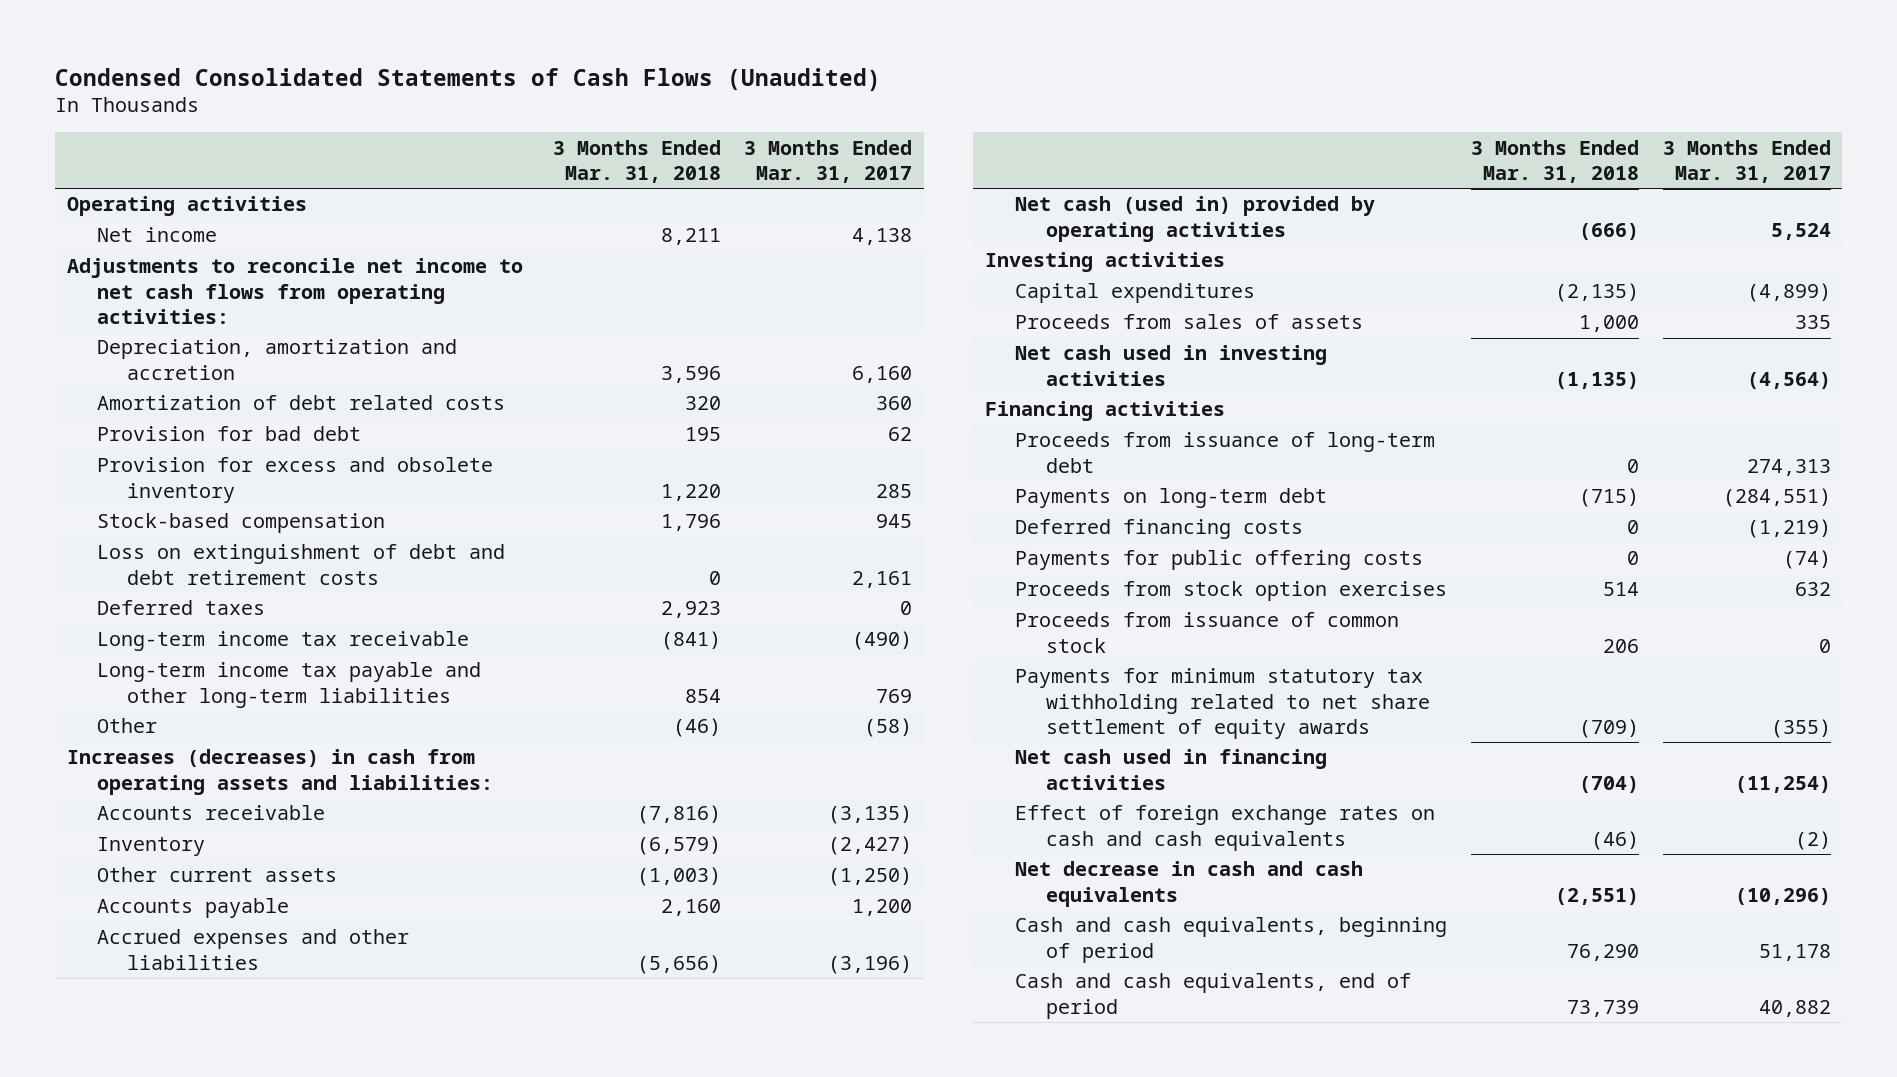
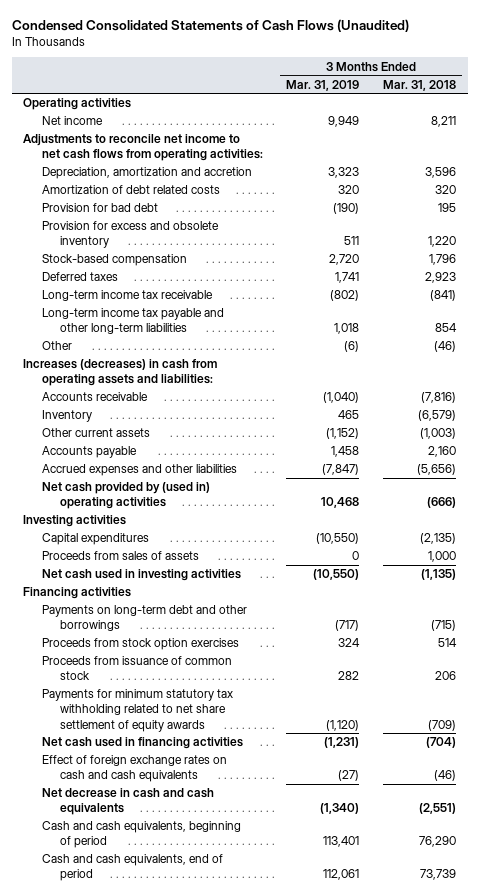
- | 3 Months Ended Mar. 31, 2018 | 3 Months Ended Mar. 31, 2017
+ | 3 Months Ended Mar. 31, 2019 | 3 Months Ended Mar. 31, 2018
- Loss on extinguishment of debt and debt retirement costs | 0 | 2,161
- Net cash (used in) provided by operating activities | (666) | 5,524
+ Net cash provided by (used in) operating activities | 10,468 | (666)
- Proceeds from issuance of long-term debt | 0 | 274,313
- Payments on long-term debt | (715) | (284,551)
- Deferred financing costs | 0 | (1,219)
- Payments for public offering costs | 0 | (74)
+ Payments on long-term debt and other borrowings | (717) | (715)

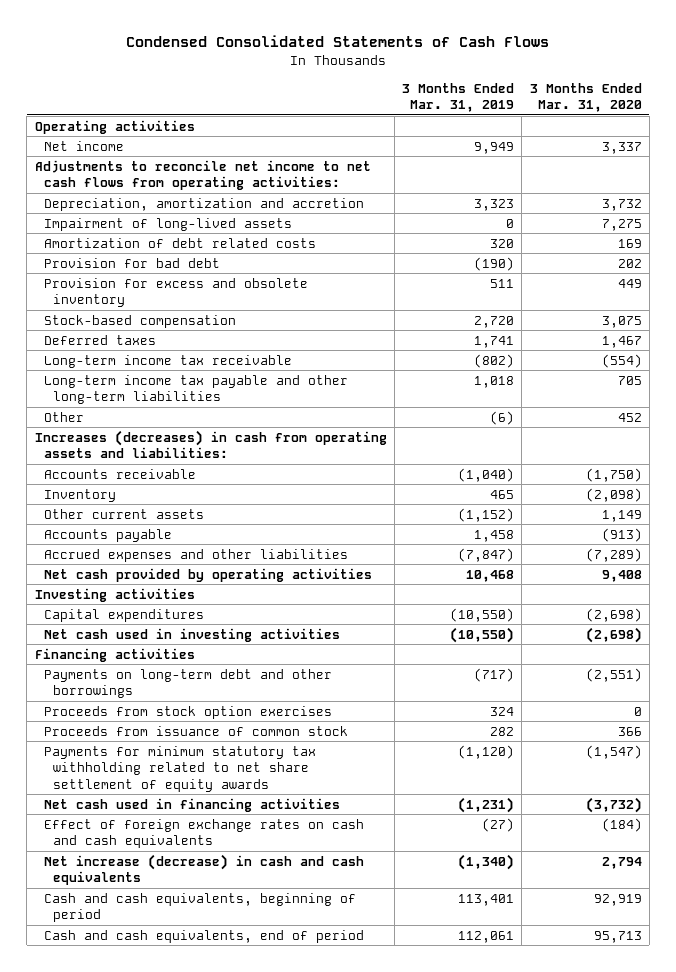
- Condensed Consolidated Statements of Cash Flows (Unaudited)
+ Condensed Consolidated Statements of Cash Flows
- | 3 Months Ended Mar. 31, 2019 | 3 Months Ended Mar. 31, 2018
+ | 3 Months Ended Mar. 31, 2019 | 3 Months Ended Mar. 31, 2020
+ Impairment of long-lived assets | 0 | 7,275
- Net cash provided by (used in) operating activities | 10,468 | (666)
+ Net cash provided by operating activities | 10,468 | 9,408
- Proceeds from sales of assets | 0 | 1,000
- Net decrease in cash and cash equivalents | (1,340) | (2,551)
+ Net increase (decrease) in cash and cash equivalents | (1,340) | 2,794

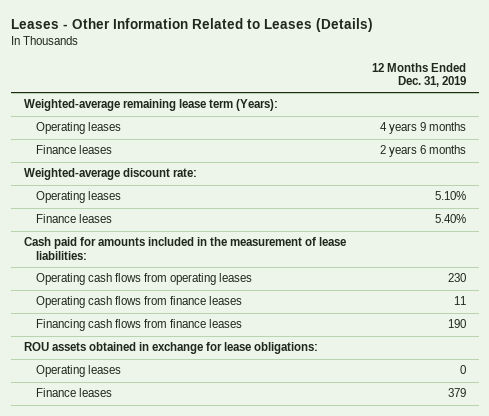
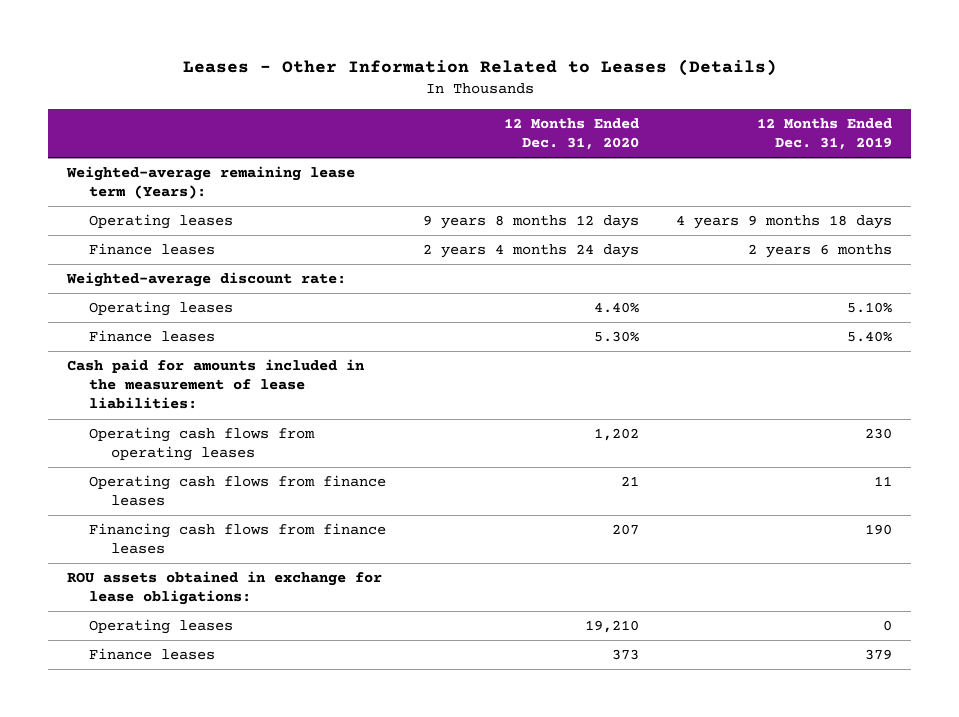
- | 12 Months Ended Dec. 31, 2019
+ | 12 Months Ended Dec. 31, 2020 | 12 Months Ended Dec. 31, 2019
- Operating leases | 4 years 9 months
+ Operating leases | 9 years 8 months 12 days | 4 years 9 months 18 days

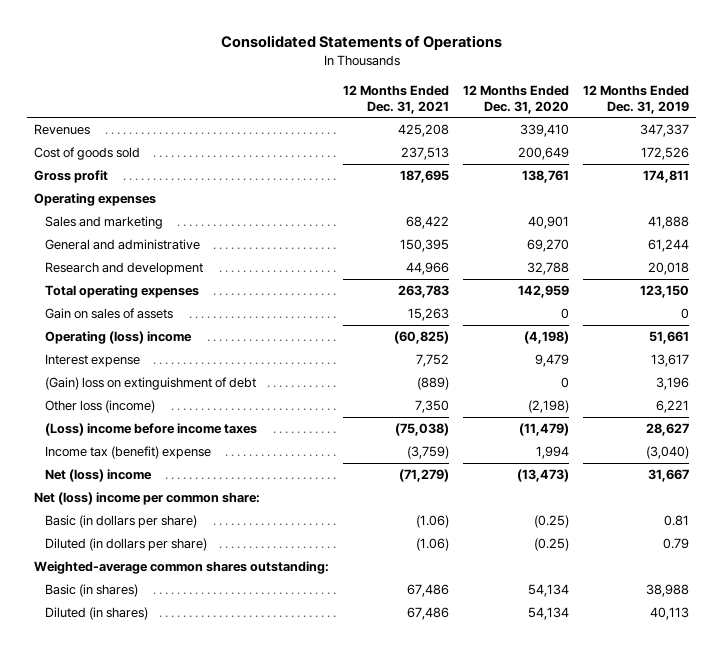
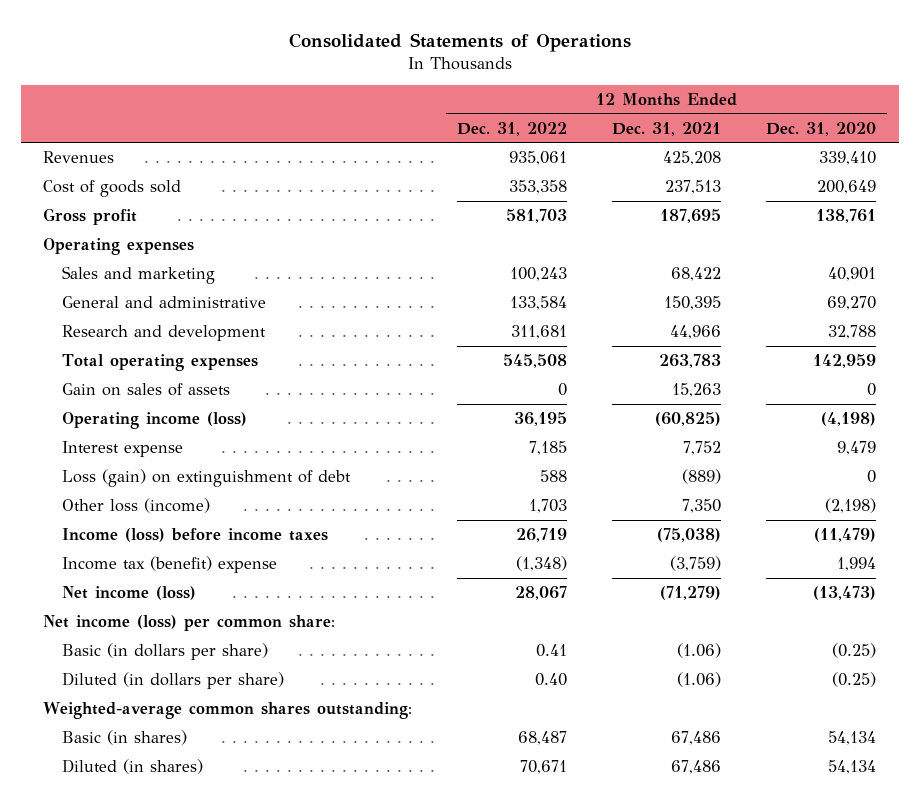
- | 12 Months Ended Dec. 31, 2021 | 12 Months Ended Dec. 31, 2020 | 12 Months Ended Dec. 31, 2019
+ | 12 Months Ended Dec. 31, 2022 | 12 Months Ended Dec. 31, 2021 | 12 Months Ended Dec. 31, 2020
- Operating (loss) income | (60,825) | (4,198) | 51,661
+ Operating income (loss) | 36,195 | (60,825) | (4,198)
- (Gain) loss on extinguishment of debt | (889) | 0 | 3,196
+ Loss (gain) on extinguishment of debt | 588 | (889) | 0
- (Loss) income before income taxes | (75,038) | (11,479) | 28,627
+ Income (loss) before income taxes | 26,719 | (75,038) | (11,479)
- Net (loss) income | (71,279) | (13,473) | 31,667
- Net (loss) income per common share:
+ Net income (loss) | 28,067 | (71,279) | (13,473)
+ Net income (loss) per common share:

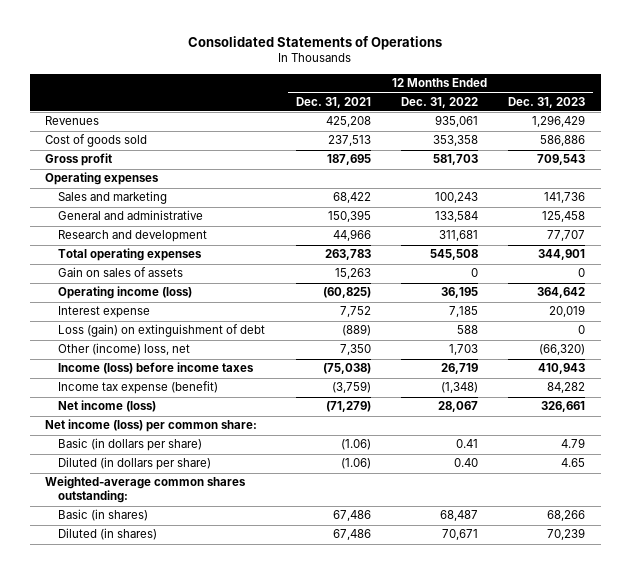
- | 12 Months Ended Dec. 31, 2022 | 12 Months Ended Dec. 31, 2021 | 12 Months Ended Dec. 31, 2020
+ | 12 Months Ended Dec. 31, 2021 | 12 Months Ended Dec. 31, 2022 | 12 Months Ended Dec. 31, 2023
- Other loss (income) | 1,703 | 7,350 | (2,198)
+ Other (income) loss, net | 7,350 | 1,703 | (66,320)
- Income tax (benefit) expense | (1,348) | (3,759) | 1,994
+ Income tax expense (benefit) | (3,759) | (1,348) | 84,282

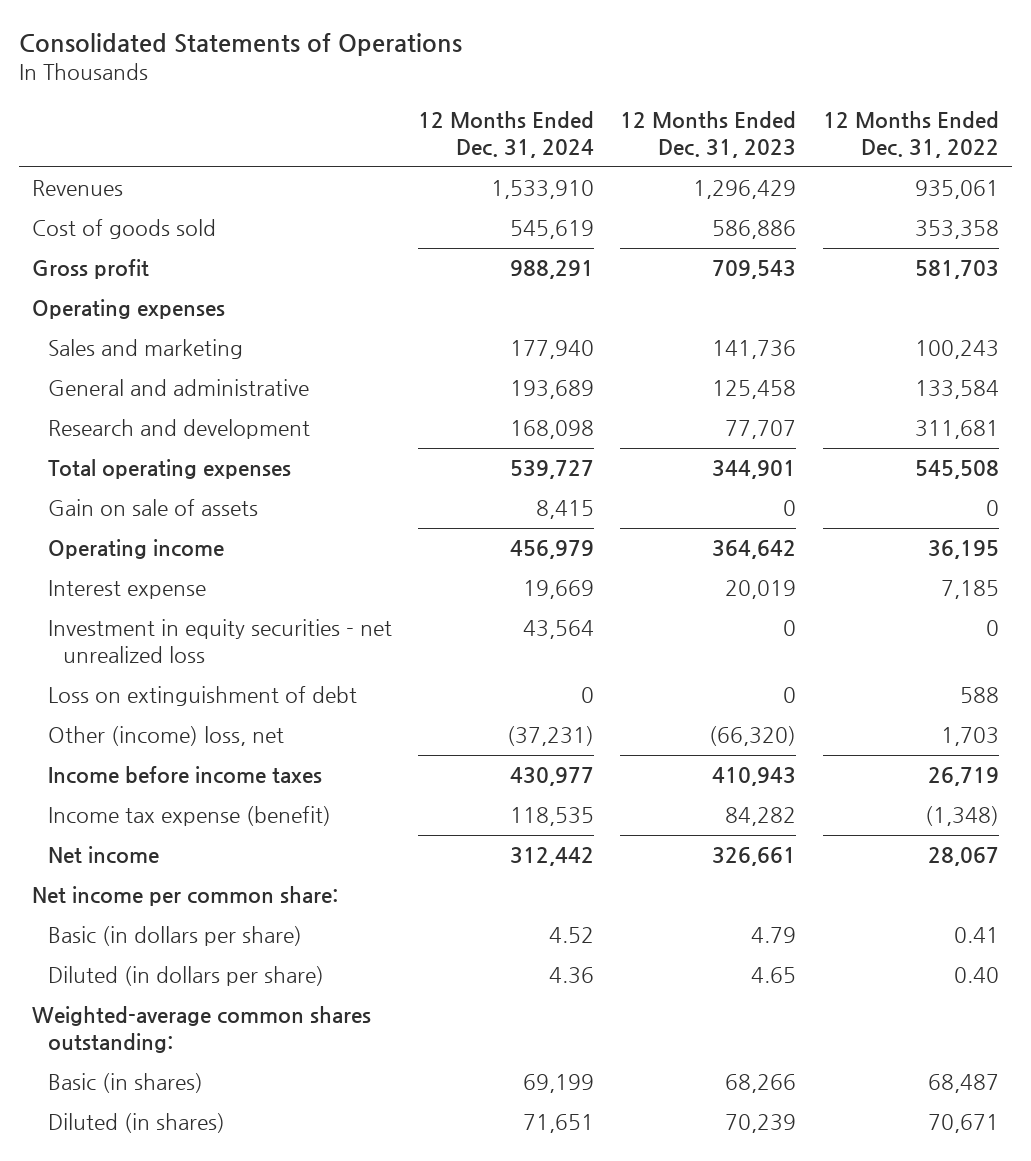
- | 12 Months Ended Dec. 31, 2021 | 12 Months Ended Dec. 31, 2022 | 12 Months Ended Dec. 31, 2023
+ | 12 Months Ended Dec. 31, 2024 | 12 Months Ended Dec. 31, 2023 | 12 Months Ended Dec. 31, 2022
- Gain on sales of assets | 15,263 | 0 | 0
- Operating income (loss) | (60,825) | 36,195 | 364,642
+ Gain on sale of assets | 8,415 | 0 | 0
+ Operating income | 456,979 | 364,642 | 36,195
- Loss (gain) on extinguishment of debt | (889) | 588 | 0
+ Investment in equity securities - net unrealized loss | 43,564 | 0 | 0
+ Loss on extinguishment of debt | 0 | 0 | 588
- Income (loss) before income taxes | (75,038) | 26,719 | 410,943
+ Income before income taxes | 430,977 | 410,943 | 26,719
- Net income (loss) | (71,279) | 28,067 | 326,661
- Net income (loss) per common share:
+ Net income | 312,442 | 326,661 | 28,067
+ Net income per common share:

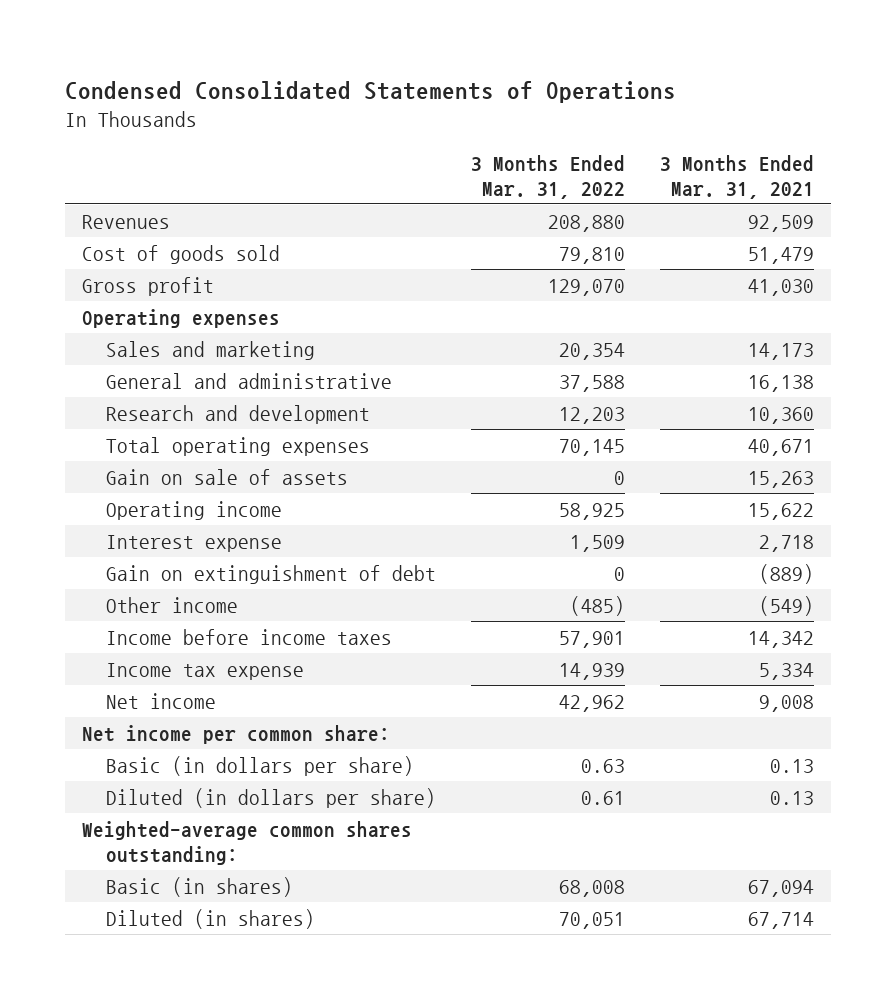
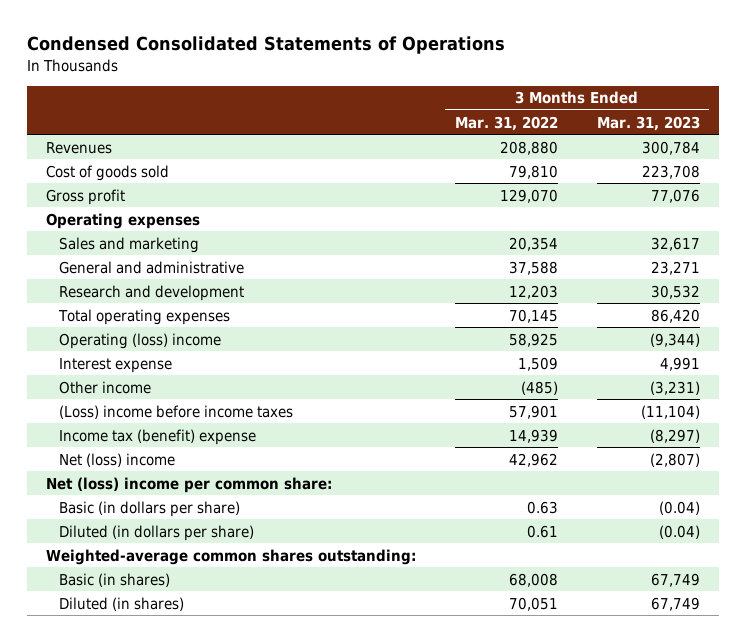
- | 3 Months Ended Mar. 31, 2022 | 3 Months Ended Mar. 31, 2021
+ | 3 Months Ended Mar. 31, 2022 | 3 Months Ended Mar. 31, 2023
- Gain on sale of assets | 0 | 15,263
- Operating income | 58,925 | 15,622
+ Operating (loss) income | 58,925 | (9,344)
- Gain on extinguishment of debt | 0 | (889)
- Income before income taxes | 57,901 | 14,342
- Income tax expense | 14,939 | 5,334
- Net income | 42,962 | 9,008
- Net income per common share:
+ (Loss) income before income taxes | 57,901 | (11,104)
+ Income tax (benefit) expense | 14,939 | (8,297)
+ Net (loss) income | 42,962 | (2,807)
+ Net (loss) income per common share:

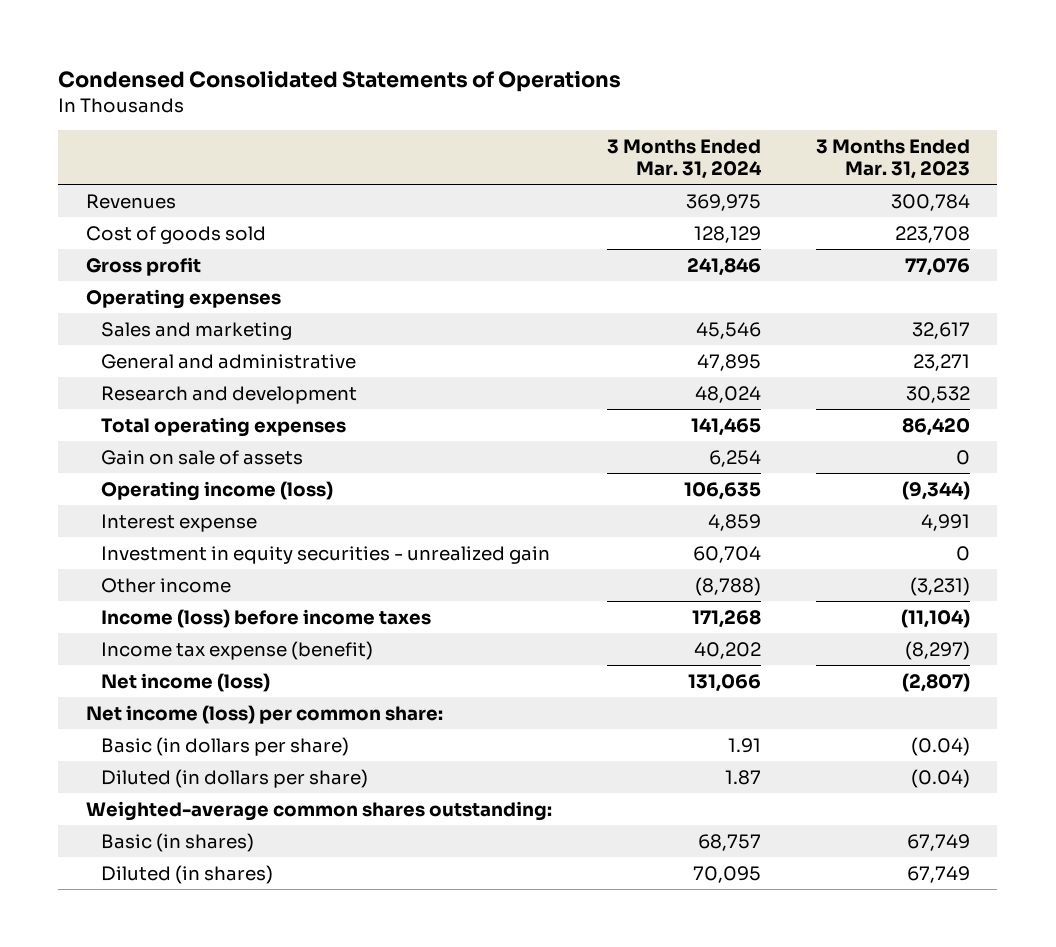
- | 3 Months Ended Mar. 31, 2022 | 3 Months Ended Mar. 31, 2023
+ | 3 Months Ended Mar. 31, 2024 | 3 Months Ended Mar. 31, 2023
- Operating (loss) income | 58,925 | (9,344)
+ Gain on sale of assets | 6,254 | 0
+ Operating income (loss) | 106,635 | (9,344)
+ Investment in equity securities - unrealized gain | 60,704 | 0
- (Loss) income before income taxes | 57,901 | (11,104)
- Income tax (benefit) expense | 14,939 | (8,297)
- Net (loss) income | 42,962 | (2,807)
- Net (loss) income per common share:
+ Income (loss) before income taxes | 171,268 | (11,104)
+ Income tax expense (benefit) | 40,202 | (8,297)
+ Net income (loss) | 131,066 | (2,807)
+ Net income (loss) per common share:

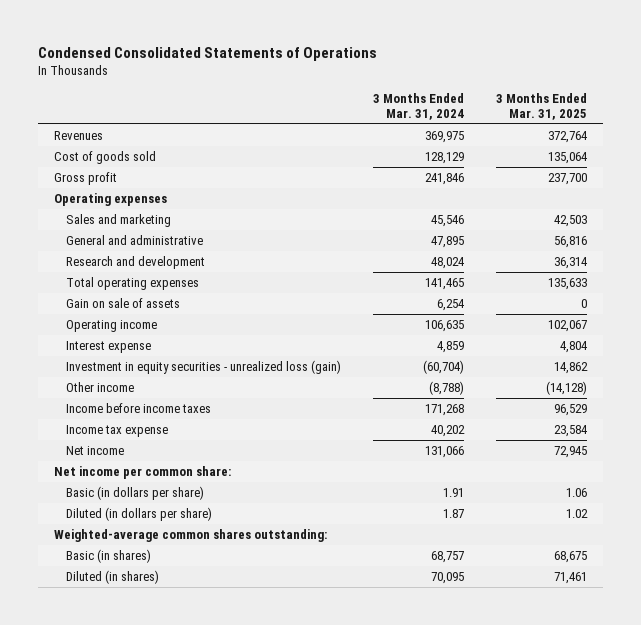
- | 3 Months Ended Mar. 31, 2024 | 3 Months Ended Mar. 31, 2023
+ | 3 Months Ended Mar. 31, 2024 | 3 Months Ended Mar. 31, 2025
- Operating income (loss) | 106,635 | (9,344)
+ Operating income | 106,635 | 102,067
- Investment in equity securities - unrealized gain | 60,704 | 0
+ Investment in equity securities - unrealized loss (gain) | (60,704) | 14,862
- Income (loss) before income taxes | 171,268 | (11,104)
- Income tax expense (benefit) | 40,202 | (8,297)
- Net income (loss) | 131,066 | (2,807)
- Net income (loss) per common share:
+ Income before income taxes | 171,268 | 96,529
+ Income tax expense | 40,202 | 23,584
+ Net income | 131,066 | 72,945
+ Net income per common share:

